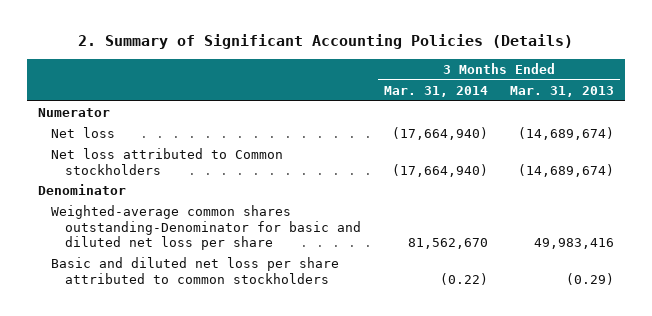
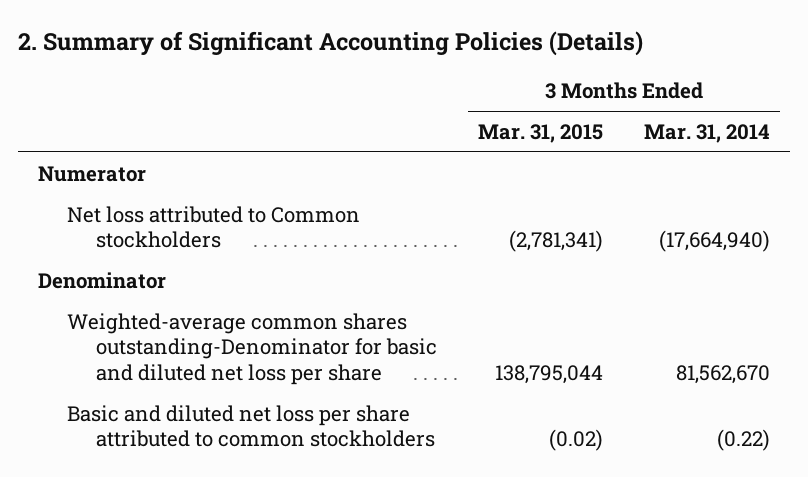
- | 3 Months Ended Mar. 31, 2014 | 3 Months Ended Mar. 31, 2013
+ | 3 Months Ended Mar. 31, 2015 | 3 Months Ended Mar. 31, 2014
- Net loss | (17,664,940) | (14,689,674)

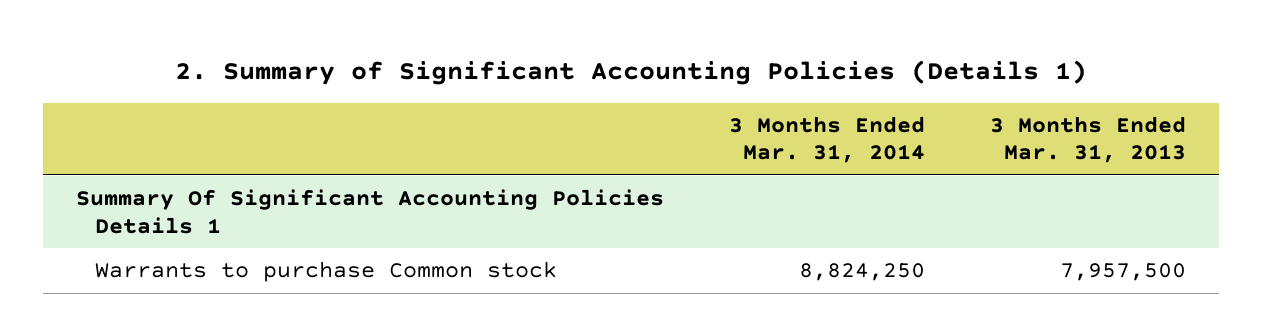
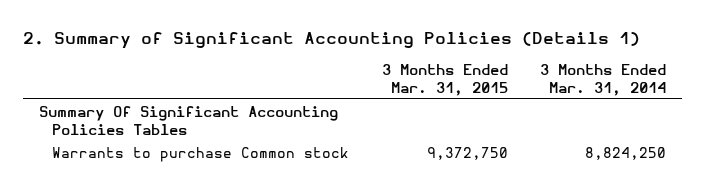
- | 3 Months Ended Mar. 31, 2014 | 3 Months Ended Mar. 31, 2013
+ | 3 Months Ended Mar. 31, 2015 | 3 Months Ended Mar. 31, 2014
- Summary Of Significant Accounting Policies Details 1
+ Summary Of Significant Accounting Policies Tables

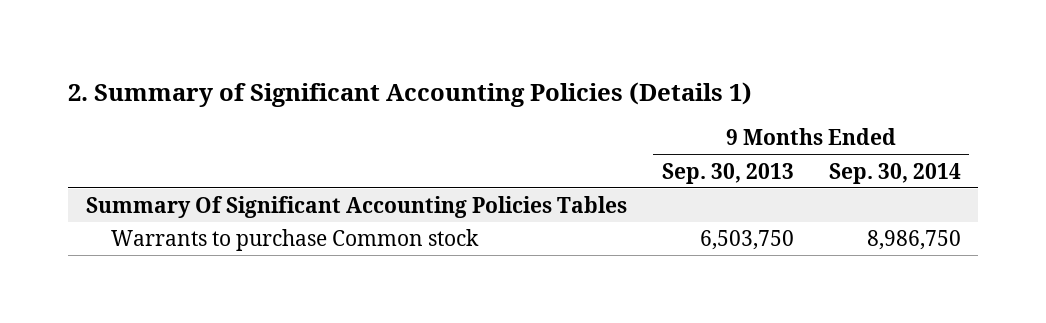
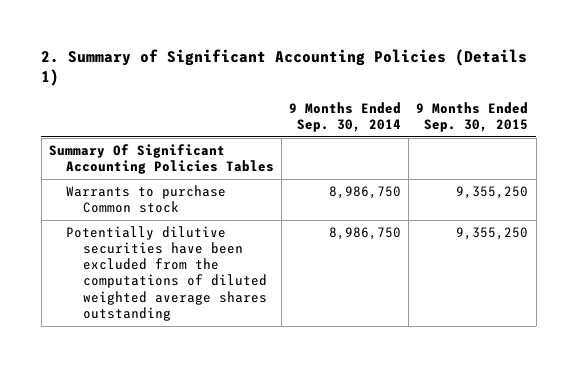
- | 9 Months Ended Sep. 30, 2013 | 9 Months Ended Sep. 30, 2014
+ | 9 Months Ended Sep. 30, 2014 | 9 Months Ended Sep. 30, 2015
+ Potentially dilutive securities have been excluded from the computations of diluted weighted average shares outstanding | 8,986,750 | 9,355,250

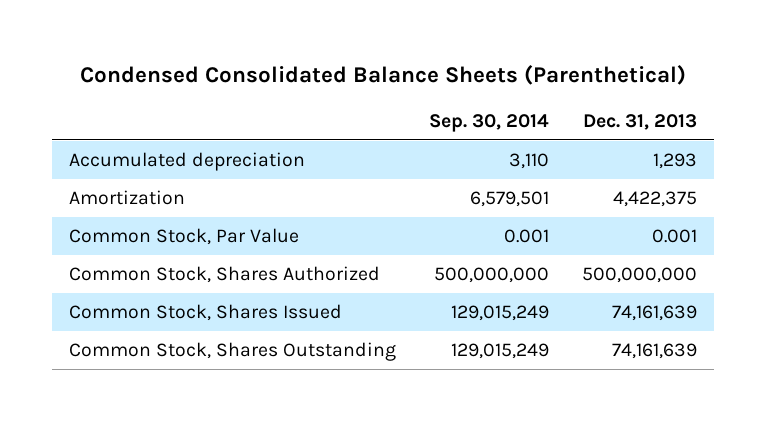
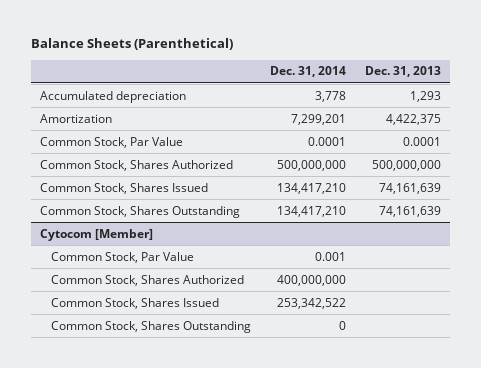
- Condensed Consolidated Balance Sheets (Parenthetical)
+ Balance Sheets (Parenthetical)
- | Sep. 30, 2014 | Dec. 31, 2013
+ | Dec. 31, 2014 | Dec. 31, 2013
- Common Stock, Par Value | 0.001 | 0.001
+ Common Stock, Par Value | 0.0001 | 0.0001
+ Cytocom [Member]
+ Common Stock, Par Value | 0.001 |
+ Common Stock, Shares Authorized | 400,000,000 |
+ Common Stock, Shares Issued | 253,342,522 |
+ Common Stock, Shares Outstanding | 0 |

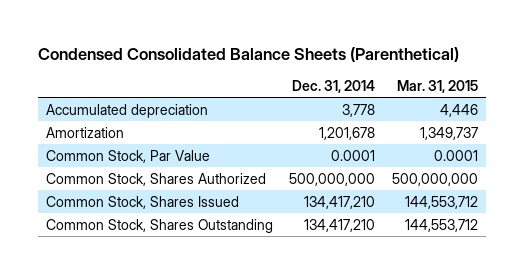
- Balance Sheets (Parenthetical)
+ Condensed Consolidated Balance Sheets (Parenthetical)
- | Dec. 31, 2014 | Dec. 31, 2013
+ | Dec. 31, 2014 | Mar. 31, 2015
- Amortization | 7,299,201 | 4,422,375
+ Amortization | 1,201,678 | 1,349,737
- Cytocom [Member]
- Common Stock, Par Value | 0.001 |
- Common Stock, Shares Authorized | 400,000,000 |
- Common Stock, Shares Issued | 253,342,522 |
- Common Stock, Shares Outstanding | 0 |

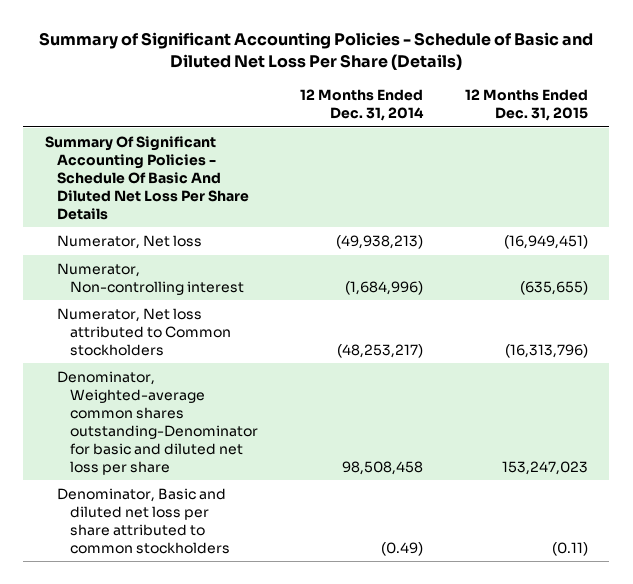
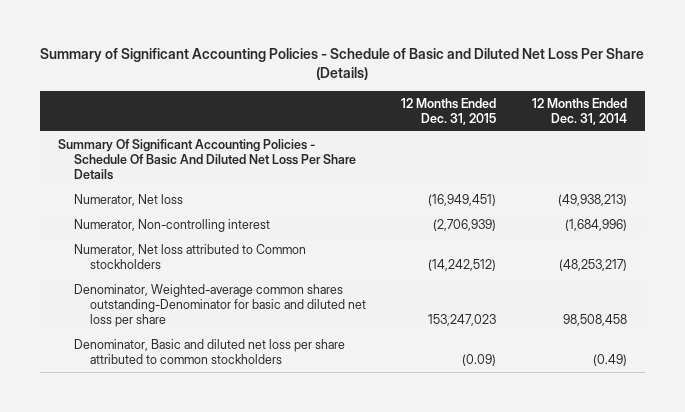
- | 12 Months Ended Dec. 31, 2014 | 12 Months Ended Dec. 31, 2015
+ | 12 Months Ended Dec. 31, 2015 | 12 Months Ended Dec. 31, 2014
- Numerator, Non-controlling interest | (1,684,996) | (635,655)
- Numerator, Net loss attributed to Common stockholders | (48,253,217) | (16,313,796)
+ Numerator, Non-controlling interest | (2,706,939) | (1,684,996)
+ Numerator, Net loss attributed to Common stockholders | (14,242,512) | (48,253,217)
- Denominator, Basic and diluted net loss per share attributed to common stockholders | (0.49) | (0.11)
+ Denominator, Basic and diluted net loss per share attributed to common stockholders | (0.09) | (0.49)

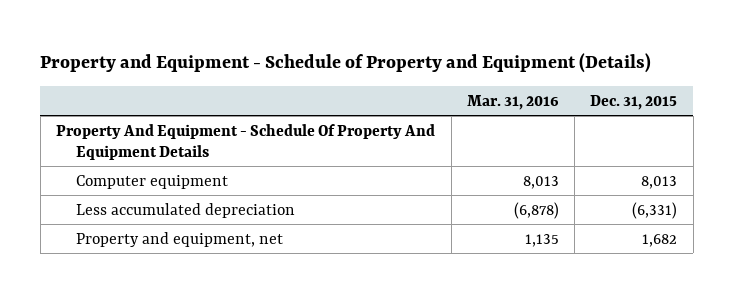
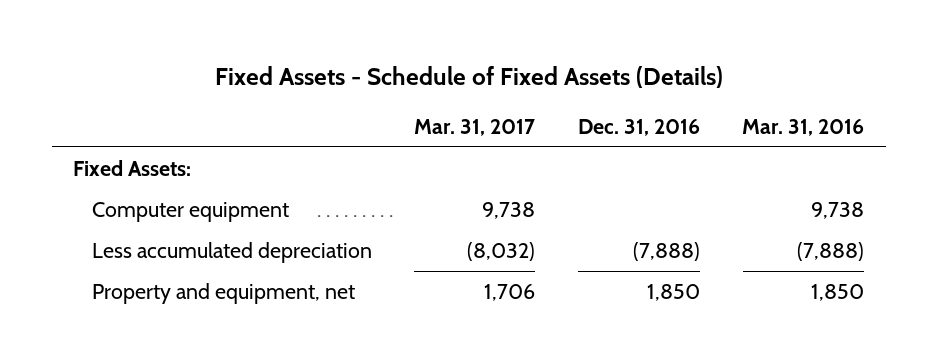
- Property and Equipment - Schedule of Property and Equipment (Details)
+ Fixed Assets - Schedule of Fixed Assets (Details)
- | Mar. 31, 2016 | Dec. 31, 2015
+ | Mar. 31, 2017 | Dec. 31, 2016 | Mar. 31, 2016
- Property And Equipment - Schedule Of Property And Equipment Details
- Computer equipment | 8,013 | 8,013
- Less accumulated depreciation | (6,878) | (6,331)
- Property and equipment, net | 1,135 | 1,682
+ Fixed Assets:
+ Computer equipment | 9,738 | | 9,738
+ Less accumulated depreciation | (8,032) | (7,888) | (7,888)
+ Property and equipment, net | 1,706 | 1,850 | 1,850

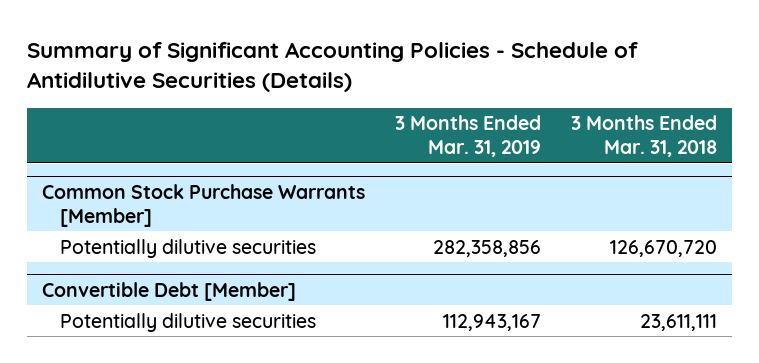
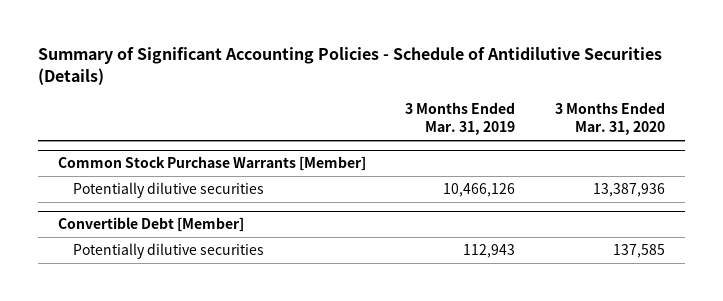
- | 3 Months Ended Mar. 31, 2019 | 3 Months Ended Mar. 31, 2018
+ | 3 Months Ended Mar. 31, 2019 | 3 Months Ended Mar. 31, 2020
@ Common Stock Purchase Warrants [Member]
- Potentially dilutive securities | 282,358,856 | 126,670,720
+ Potentially dilutive securities | 10,466,126 | 13,387,936
@ Convertible Debt [Member]
- Potentially dilutive securities | 112,943,167 | 23,611,111
+ Potentially dilutive securities | 112,943 | 137,585

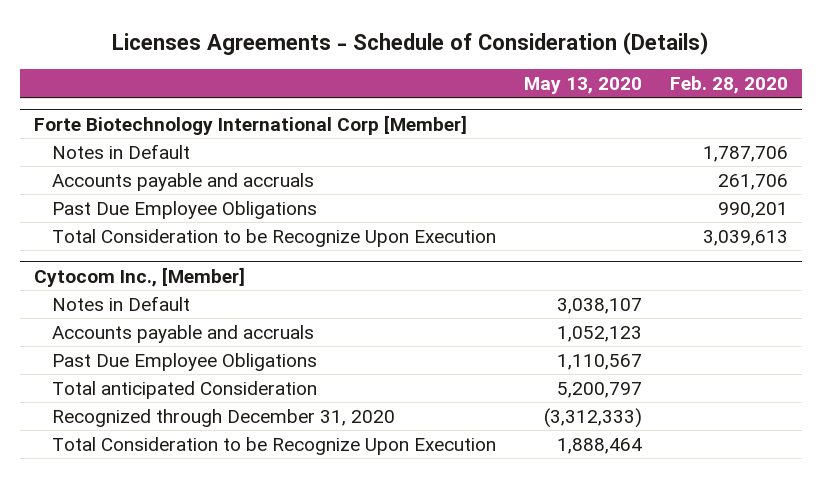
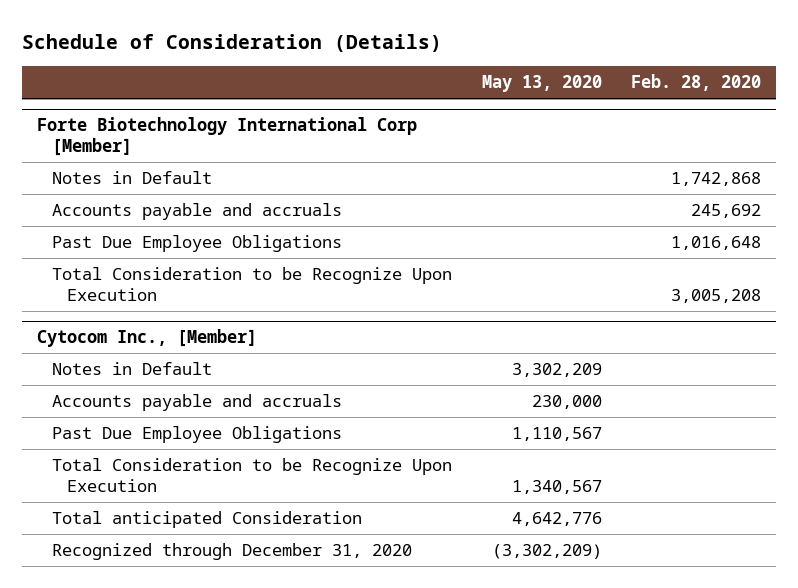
- Licenses Agreements - Schedule of Consideration (Details)
+ Schedule of Consideration (Details)
@ Forte Biotechnology International Corp [Member]
- Notes in Default | | 1,787,706
- Accounts payable and accruals | | 261,706
- Past Due Employee Obligations | | 990,201
- Total Consideration to be Recognize Upon Execution | | 3,039,613
+ Notes in Default | | 1,742,868
+ Accounts payable and accruals | | 245,692
+ Past Due Employee Obligations | | 1,016,648
+ Total Consideration to be Recognize Upon Execution | | 3,005,208
@ Cytocom Inc., [Member]
- Notes in Default | 3,038,107 |
- Accounts payable and accruals | 1,052,123 |
+ Notes in Default | 3,302,209 |
+ Accounts payable and accruals | 230,000 |
- Total anticipated Consideration | 5,200,797 |
- Recognized through December 31, 2020 | (3,312,333) |
- Total Consideration to be Recognize Upon Execution | 1,888,464 |
+ Total Consideration to be Recognize Upon Execution | 1,340,567 |
+ Total anticipated Consideration | 4,642,776 |
+ Recognized through December 31, 2020 | (3,302,209) |

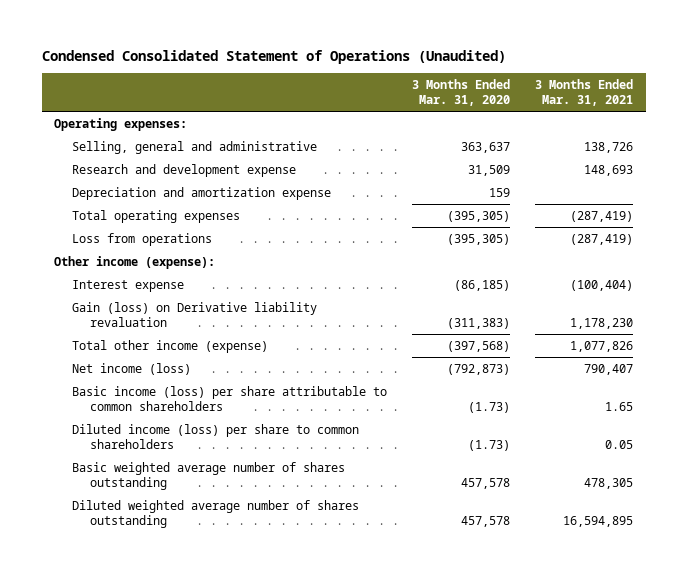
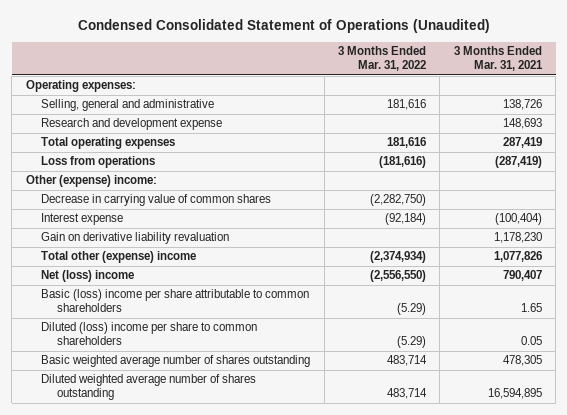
- | 3 Months Ended Mar. 31, 2020 | 3 Months Ended Mar. 31, 2021
+ | 3 Months Ended Mar. 31, 2022 | 3 Months Ended Mar. 31, 2021
- Depreciation and amortization expense | 159 |
- Total operating expenses | (395,305) | (287,419)
+ Total operating expenses | 181,616 | 287,419
- Other income (expense):
+ Other (expense) income:
+ Decrease in carrying value of common shares | (2,282,750) |
- Gain (loss) on Derivative liability revaluation | (311,383) | 1,178,230
- Total other income (expense) | (397,568) | 1,077,826
- Net income (loss) | (792,873) | 790,407
- Basic income (loss) per share attributable to common shareholders | (1.73) | 1.65
- Diluted income (loss) per share to common shareholders | (1.73) | 0.05
+ Gain on derivative liability revaluation | | 1,178,230
+ Total other (expense) income | (2,374,934) | 1,077,826
+ Net (loss) income | (2,556,550) | 790,407
+ Basic (loss) income per share attributable to common shareholders | (5.29) | 1.65
+ Diluted (loss) income per share to common shareholders | (5.29) | 0.05

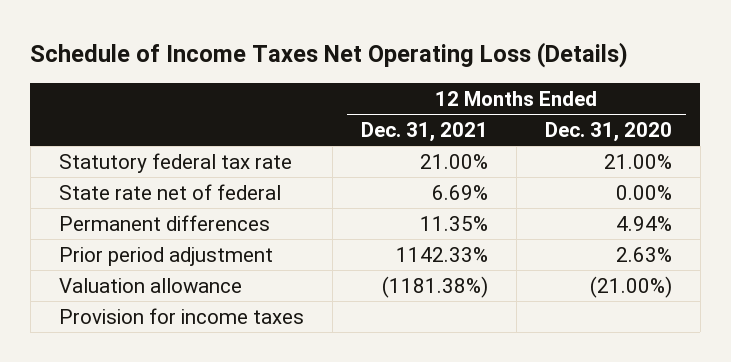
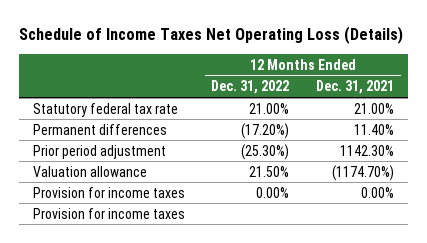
- | 12 Months Ended Dec. 31, 2021 | 12 Months Ended Dec. 31, 2020
+ | 12 Months Ended Dec. 31, 2022 | 12 Months Ended Dec. 31, 2021
- State rate net of federal | 6.69% | 0.00%
- Permanent differences | 11.35% | 4.94%
- Prior period adjustment | 1142.33% | 2.63%
- Valuation allowance | (1181.38%) | (21.00%)
+ Permanent differences | (17.20%) | 11.40%
+ Prior period adjustment | (25.30%) | 1142.30%
+ Valuation allowance | 21.50% | (1174.70%)
+ Provision for income taxes | 0.00% | 0.00%

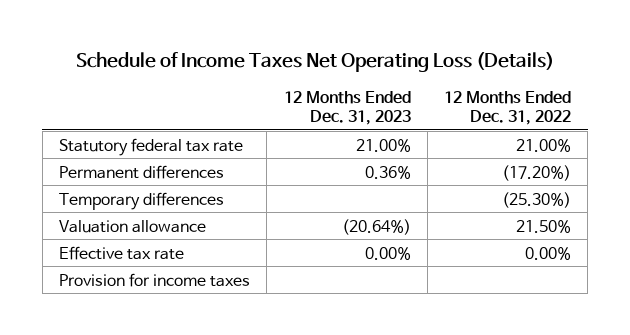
- | 12 Months Ended Dec. 31, 2022 | 12 Months Ended Dec. 31, 2021
+ | 12 Months Ended Dec. 31, 2023 | 12 Months Ended Dec. 31, 2022
- Prior period adjustment | (25.30%) | 1142.30%
+ Temporary differences | | (25.30%)
- Provision for income taxes | 0.00% | 0.00%
+ Effective tax rate | 0.00% | 0.00%

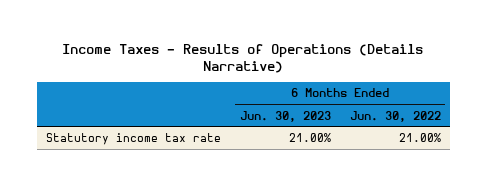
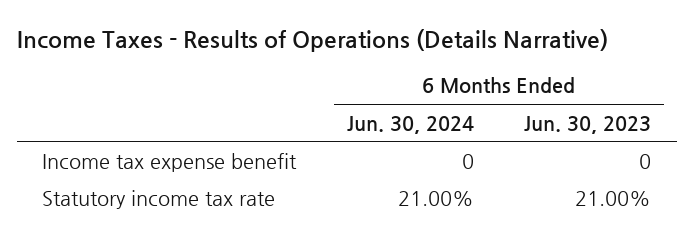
- | 6 Months Ended Jun. 30, 2023 | 6 Months Ended Jun. 30, 2022
+ | 6 Months Ended Jun. 30, 2024 | 6 Months Ended Jun. 30, 2023
+ Income tax expense benefit | 0 | 0

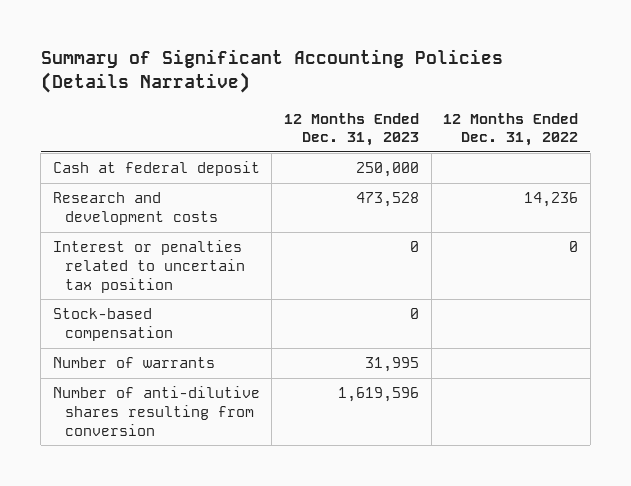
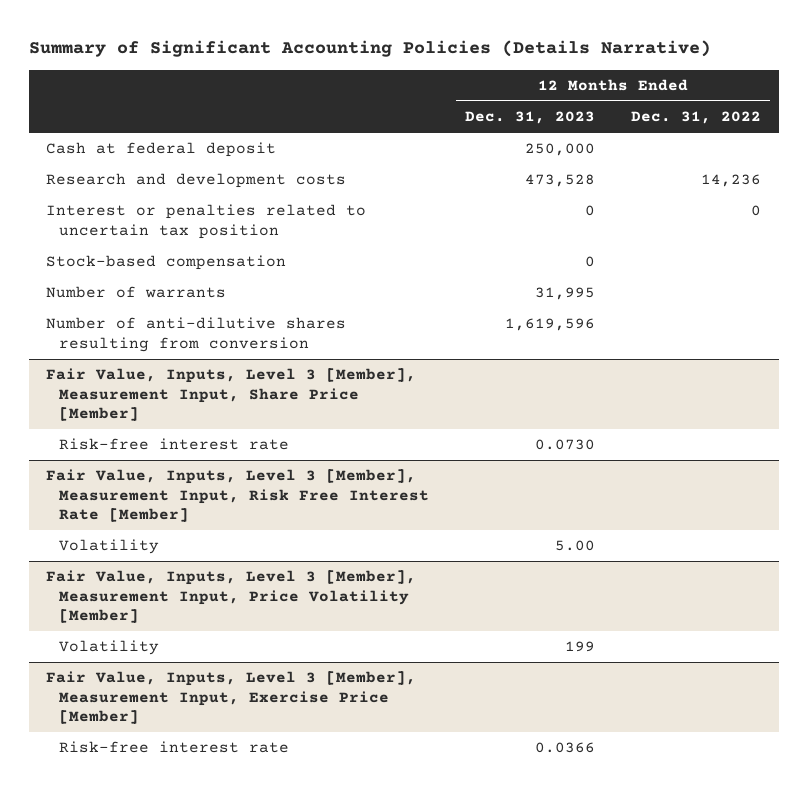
+ Fair Value, Inputs, Level 3 [Member], Measurement Input, Share Price [Member]
+ Risk-free interest rate | 0.0730 |
+ Fair Value, Inputs, Level 3 [Member], Measurement Input, Risk Free Interest Rate [Member]
+ Volatility | 5.00 |
+ Fair Value, Inputs, Level 3 [Member], Measurement Input, Price Volatility [Member]
+ Volatility | 199 |
+ Fair Value, Inputs, Level 3 [Member], Measurement Input, Exercise Price [Member]
+ Risk-free interest rate | 0.0366 |

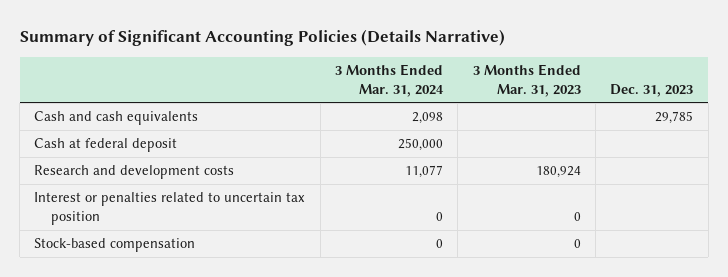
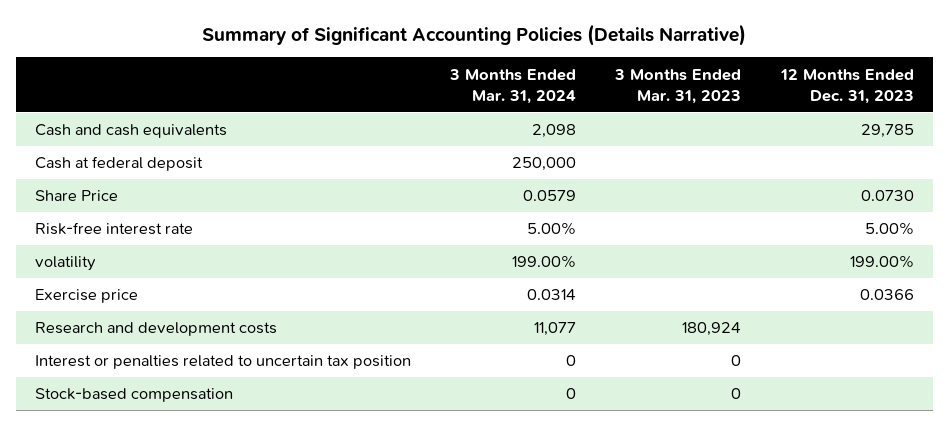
- | 3 Months Ended Mar. 31, 2024 | 3 Months Ended Mar. 31, 2023 | Dec. 31, 2023
+ | 3 Months Ended Mar. 31, 2024 | 3 Months Ended Mar. 31, 2023 | 12 Months Ended Dec. 31, 2023
+ Share Price | 0.0579 | | 0.0730
+ Risk-free interest rate | 5.00% | | 5.00%
+ volatility | 199.00% | | 199.00%
+ Exercise price | 0.0314 | | 0.0366

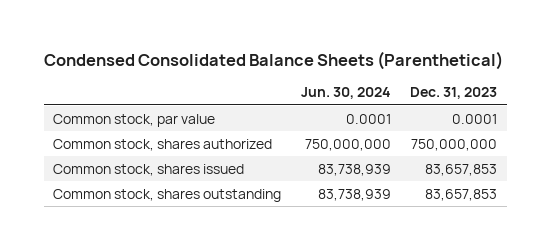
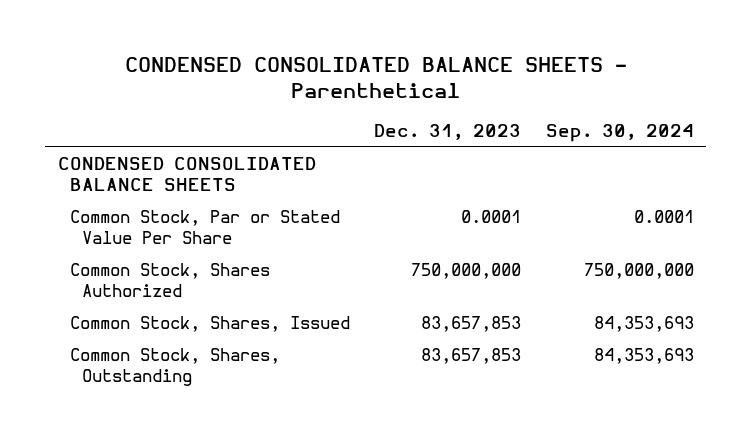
- Condensed Consolidated Balance Sheets (Parenthetical)
+ CONDENSED CONSOLIDATED BALANCE SHEETS - Parenthetical
- | Jun. 30, 2024 | Dec. 31, 2023
+ | Dec. 31, 2023 | Sep. 30, 2024
- Common stock, par value | 0.0001 | 0.0001
- Common stock, shares authorized | 750,000,000 | 750,000,000
- Common stock, shares issued | 83,738,939 | 83,657,853
- Common stock, shares outstanding | 83,738,939 | 83,657,853
+ CONDENSED CONSOLIDATED BALANCE SHEETS
+ Common Stock, Par or Stated Value Per Share | 0.0001 | 0.0001
+ Common Stock, Shares Authorized | 750,000,000 | 750,000,000
+ Common Stock, Shares, Issued | 83,657,853 | 84,353,693
+ Common Stock, Shares, Outstanding | 83,657,853 | 84,353,693

